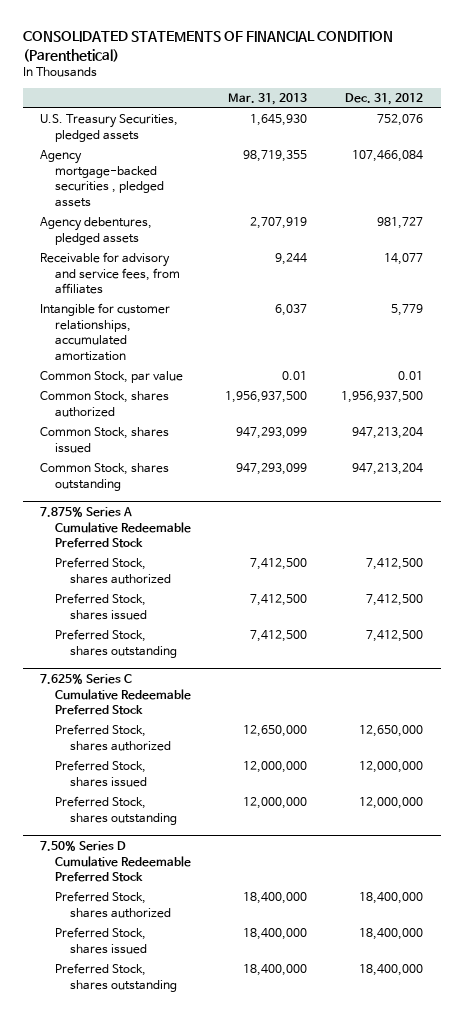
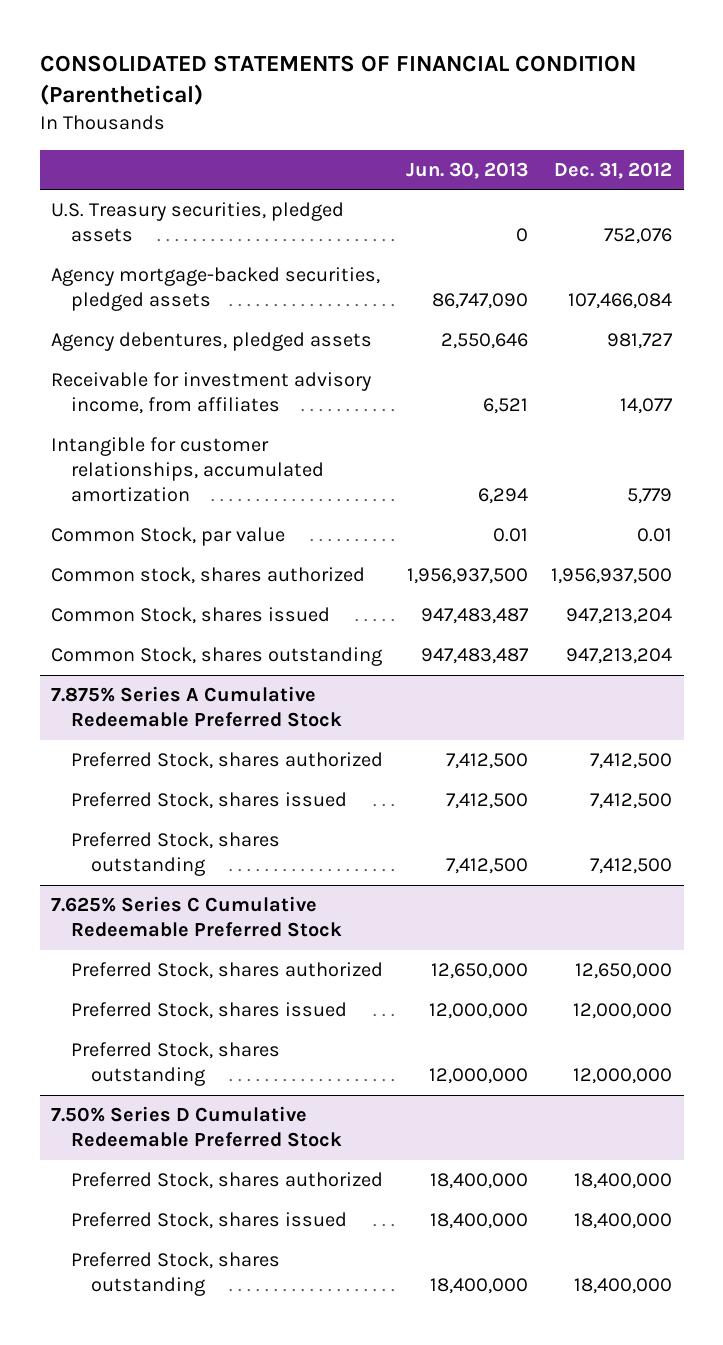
- | Mar. 31, 2013 | Dec. 31, 2012
+ | Jun. 30, 2013 | Dec. 31, 2012
- U.S. Treasury Securities, pledged assets | 1,645,930 | 752,076
- Agency mortgage-backed securities , pledged assets | 98,719,355 | 107,466,084
+ U.S. Treasury securities, pledged assets | 0 | 752,076
+ Agency mortgage-backed securities, pledged assets | 86,747,090 | 107,466,084
- Receivable for advisory and service fees, from affiliates | 9,244 | 14,077
+ Receivable for investment advisory income, from affiliates | 6,521 | 14,077
- Common Stock, shares authorized | 1,956,937,500 | 1,956,937,500
+ Common stock, shares authorized | 1,956,937,500 | 1,956,937,500

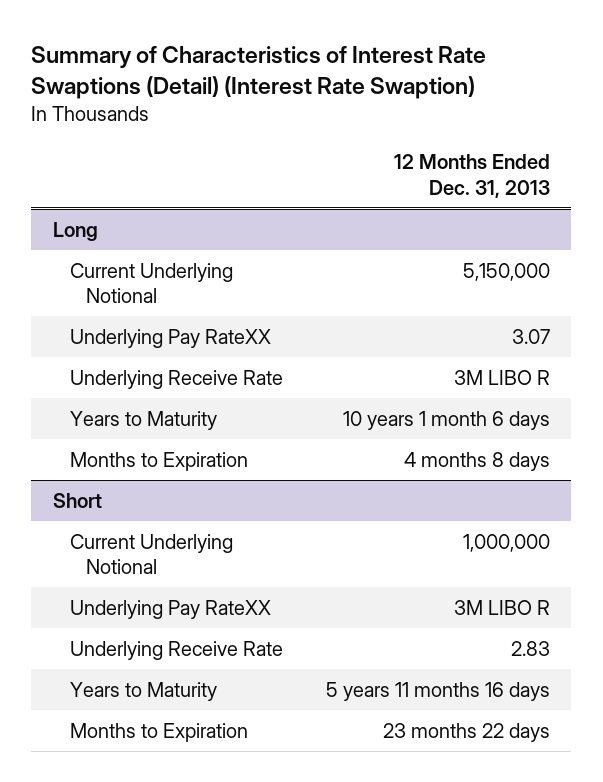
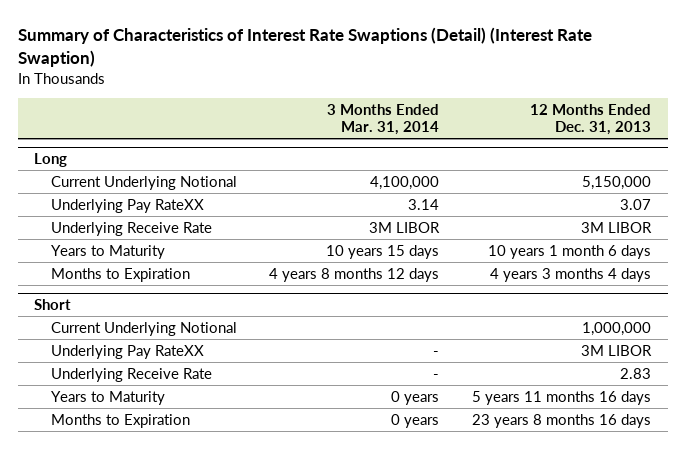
- | 12 Months Ended Dec. 31, 2013
+ | 3 Months Ended Mar. 31, 2014 | 12 Months Ended Dec. 31, 2013
@ Long
- Underlying Receive Rate | 3M LIBO R
+ Underlying Receive Rate | 3M LIBOR | 3M LIBOR
- Months to Expiration | 4 months 8 days
+ Months to Expiration | 4 years 8 months 12 days | 4 years 3 months 4 days
@ Short
- Underlying Pay RateXX | 3M LIBO R
+ Underlying Pay RateXX | - | 3M LIBOR
- Months to Expiration | 23 months 22 days
+ Months to Expiration | 0 years | 23 years 8 months 16 days

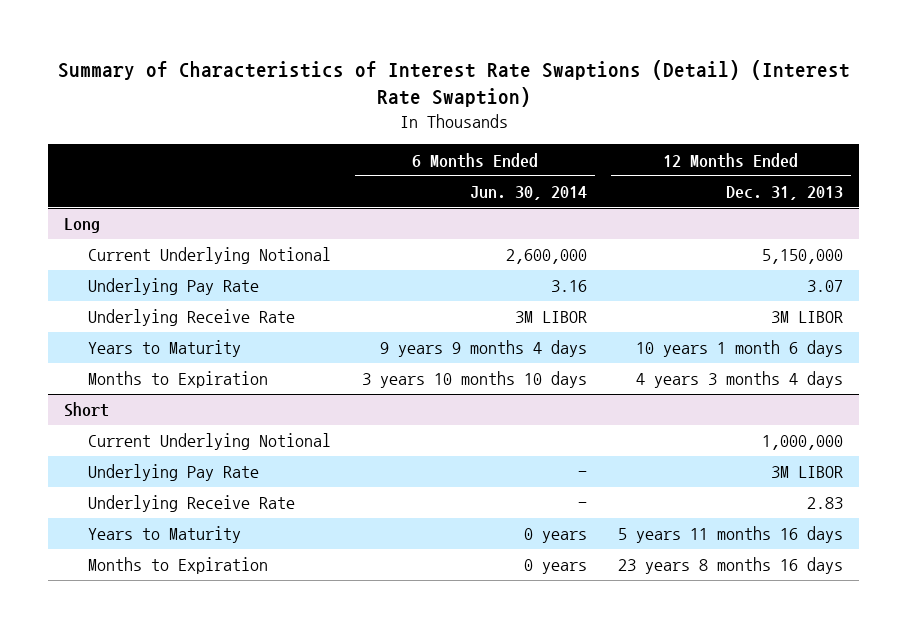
- | 3 Months Ended Mar. 31, 2014 | 12 Months Ended Dec. 31, 2013
+ | 6 Months Ended Jun. 30, 2014 | 12 Months Ended Dec. 31, 2013
@ Long
- Underlying Pay RateXX | 3.14 | 3.07
+ Underlying Pay Rate | 3.16 | 3.07
@ Short
- Underlying Pay RateXX | - | 3M LIBOR
+ Underlying Pay Rate | - | 3M LIBOR

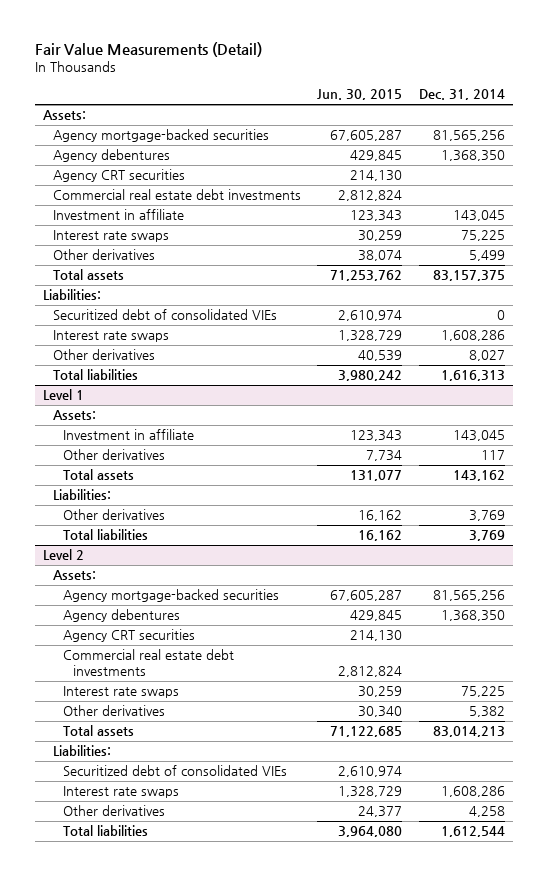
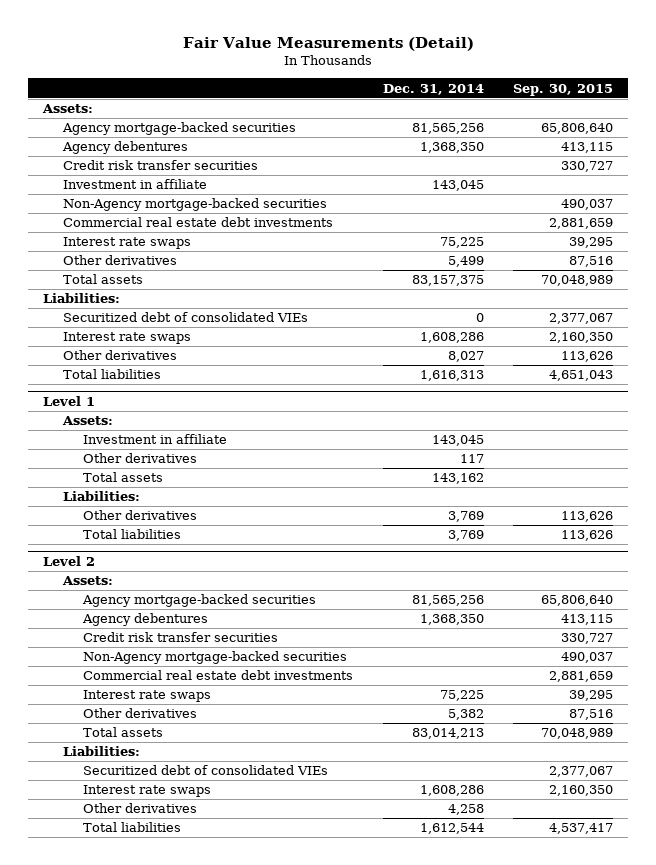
- | Jun. 30, 2015 | Dec. 31, 2014
+ | Dec. 31, 2014 | Sep. 30, 2015
- Agency CRT securities | 214,130 |
+ Credit risk transfer securities | | 330,727
+ Non-Agency mortgage-backed securities | | 490,037
moved down: Commercial real estate debt investments | | 2,881,659
@ Level 2
- Agency CRT securities | 214,130 |
+ Credit risk transfer securities | | 330,727
+ Non-Agency mortgage-backed securities | | 490,037

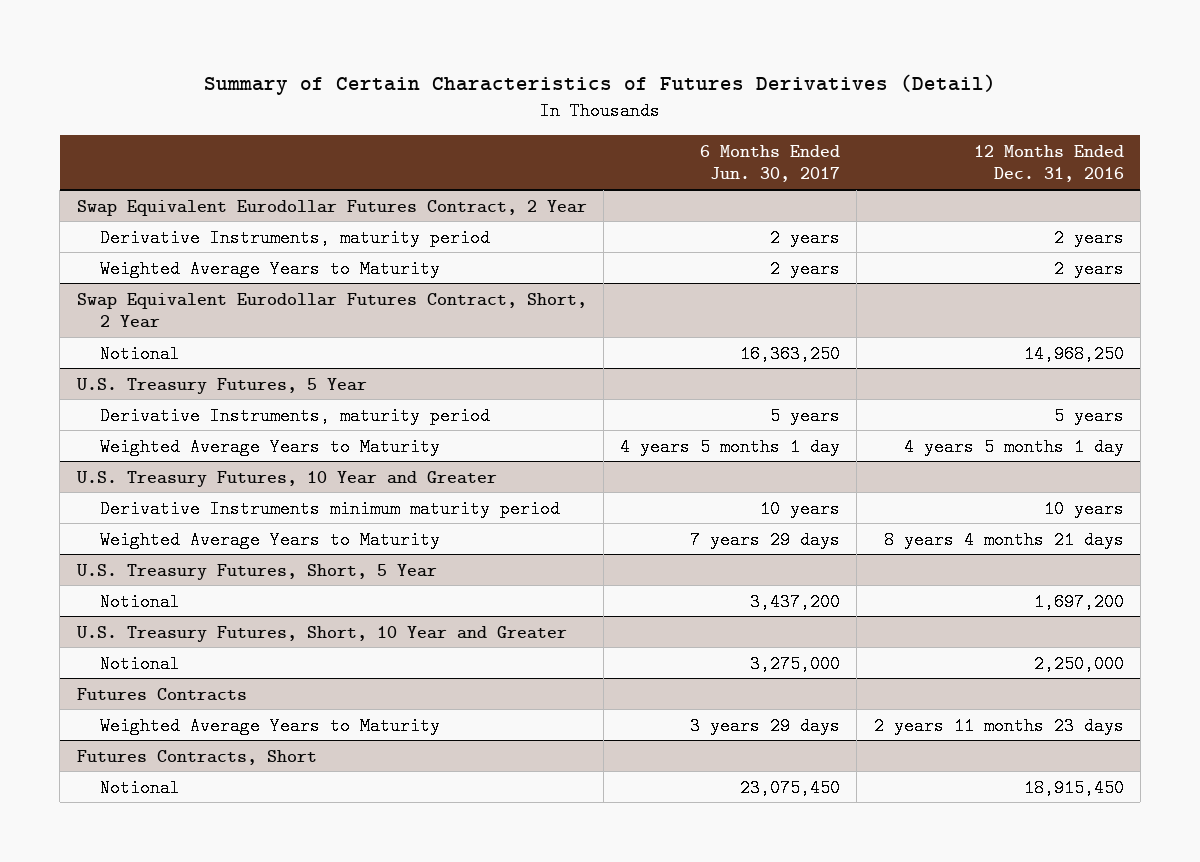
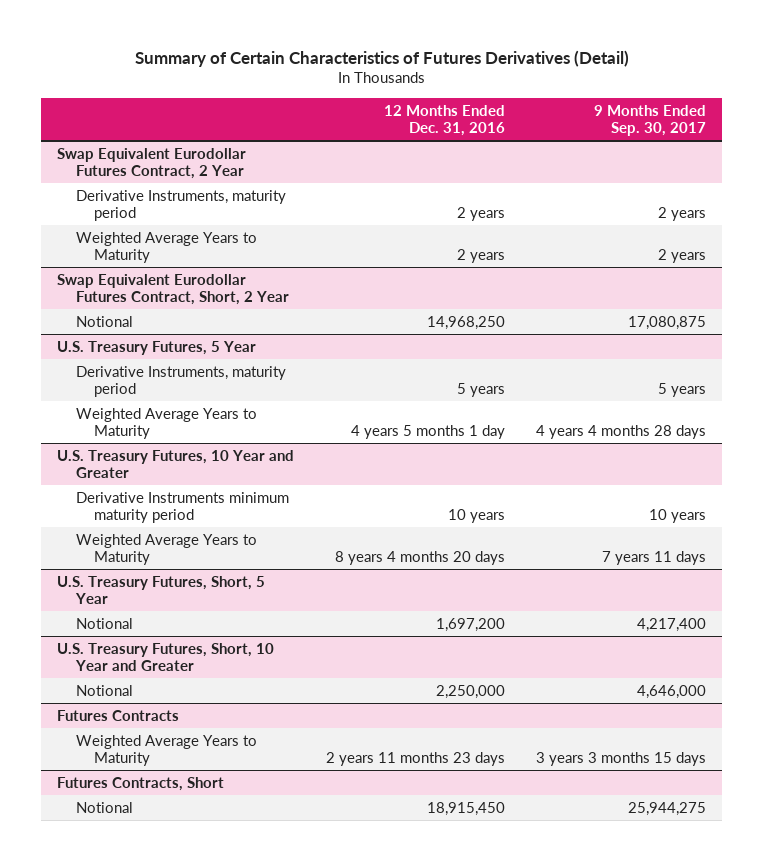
- | 6 Months Ended Jun. 30, 2017 | 12 Months Ended Dec. 31, 2016
+ | 12 Months Ended Dec. 31, 2016 | 9 Months Ended Sep. 30, 2017
@ U.S. Treasury Futures, 10 Year and Greater
- Weighted Average Years to Maturity | 7 years 29 days | 8 years 4 months 21 days
+ Weighted Average Years to Maturity | 8 years 4 months 20 days | 7 years 11 days

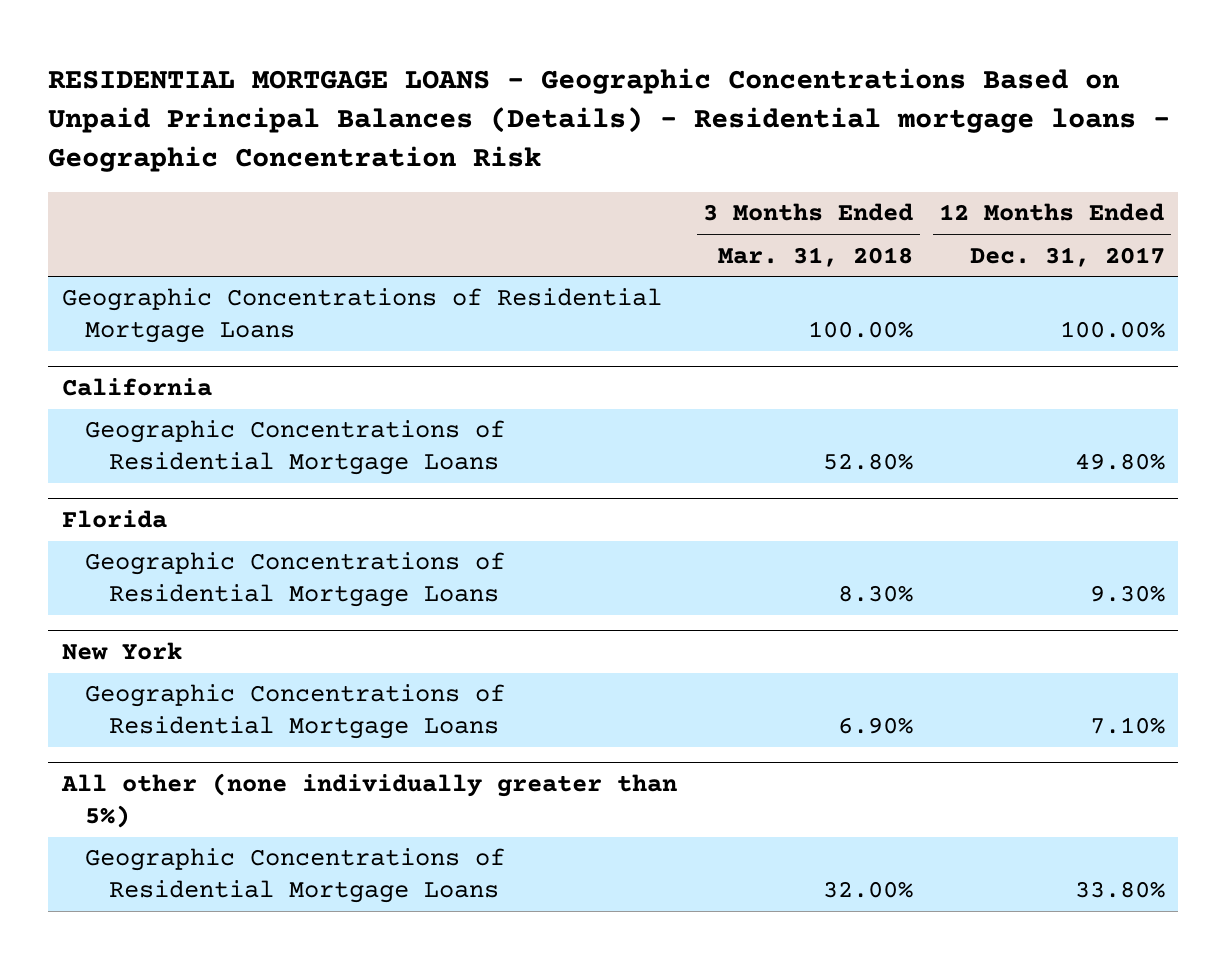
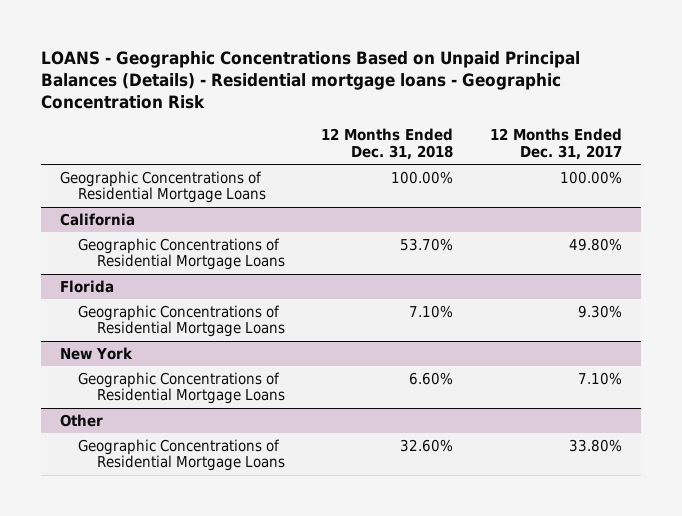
- RESIDENTIAL MORTGAGE LOANS - Geographic Concentrations Based on Unpaid Principal Balances (Details) - Residential mortgage loans - Geographic Concentration Risk
+ LOANS - Geographic Concentrations Based on Unpaid Principal Balances (Details) - Residential mortgage loans - Geographic Concentration Risk
- | 3 Months Ended Mar. 31, 2018 | 12 Months Ended Dec. 31, 2017
+ | 12 Months Ended Dec. 31, 2018 | 12 Months Ended Dec. 31, 2017
- All other (none individually greater than 5%)
+ Other

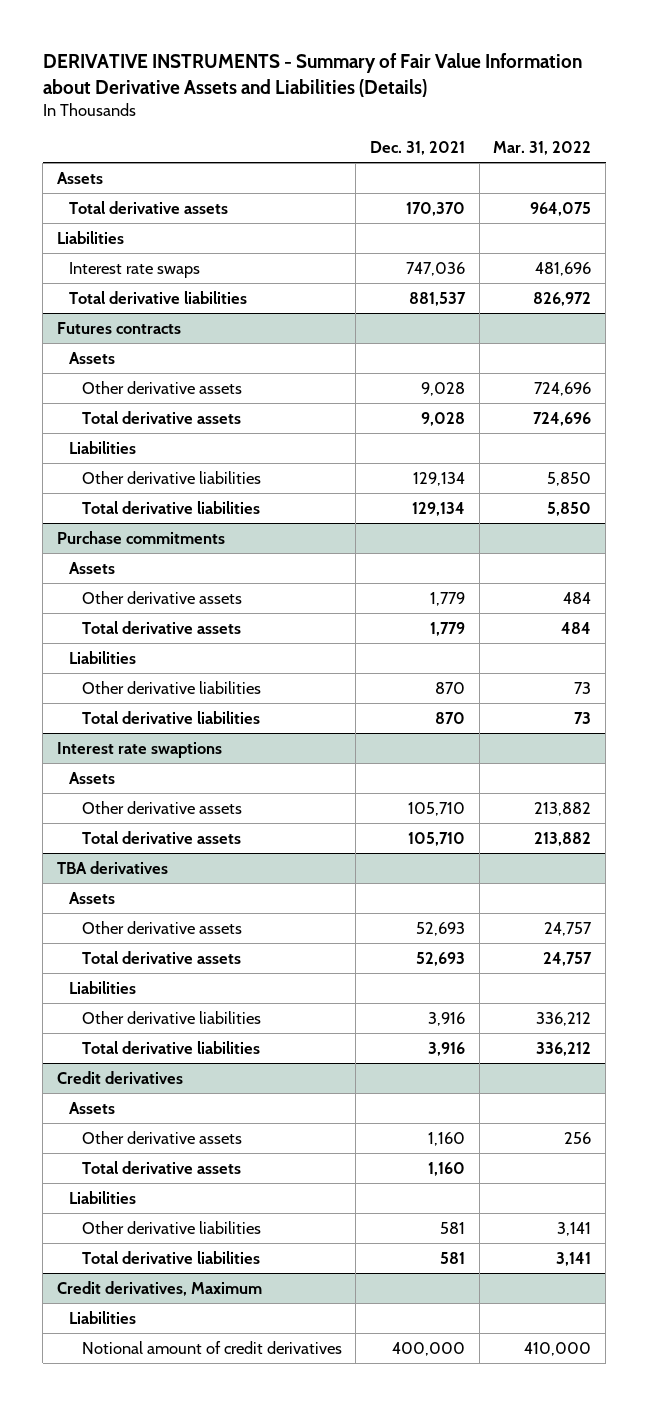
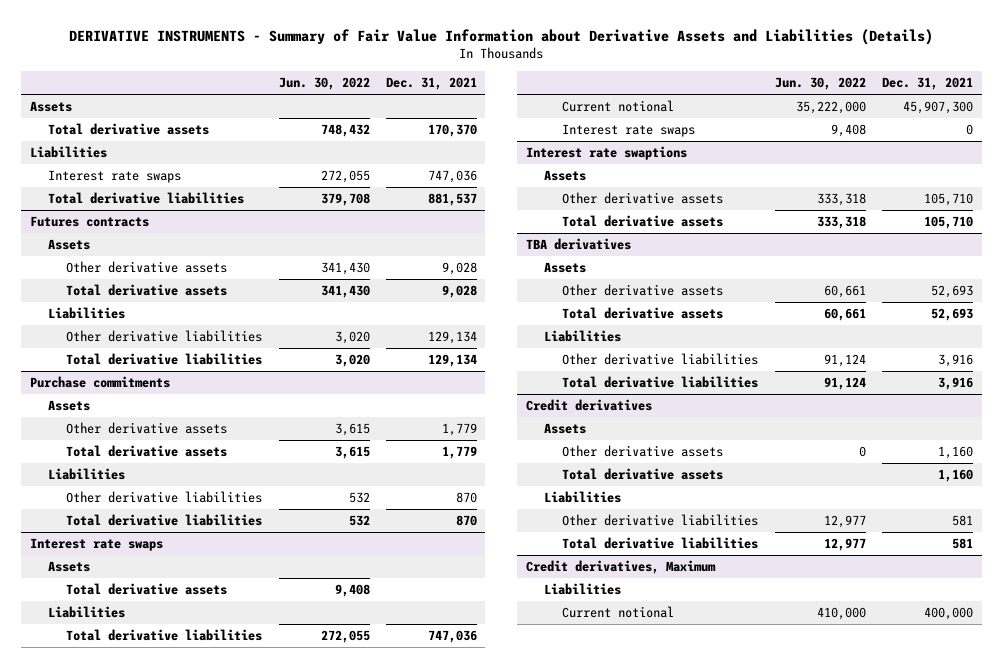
- | Dec. 31, 2021 | Mar. 31, 2022
+ | Jun. 30, 2022 | Dec. 31, 2021
+ Interest rate swaps
+ Assets
+ Total derivative assets | 9,408 |
+ Liabilities
+ Total derivative liabilities | 272,055 | 747,036
+ Current notional | 35,222,000 | 45,907,300
+ Interest rate swaps | 9,408 | 0
@ Credit derivatives, Maximum
- Notional amount of credit derivatives | 400,000 | 410,000
+ Current notional | 410,000 | 400,000

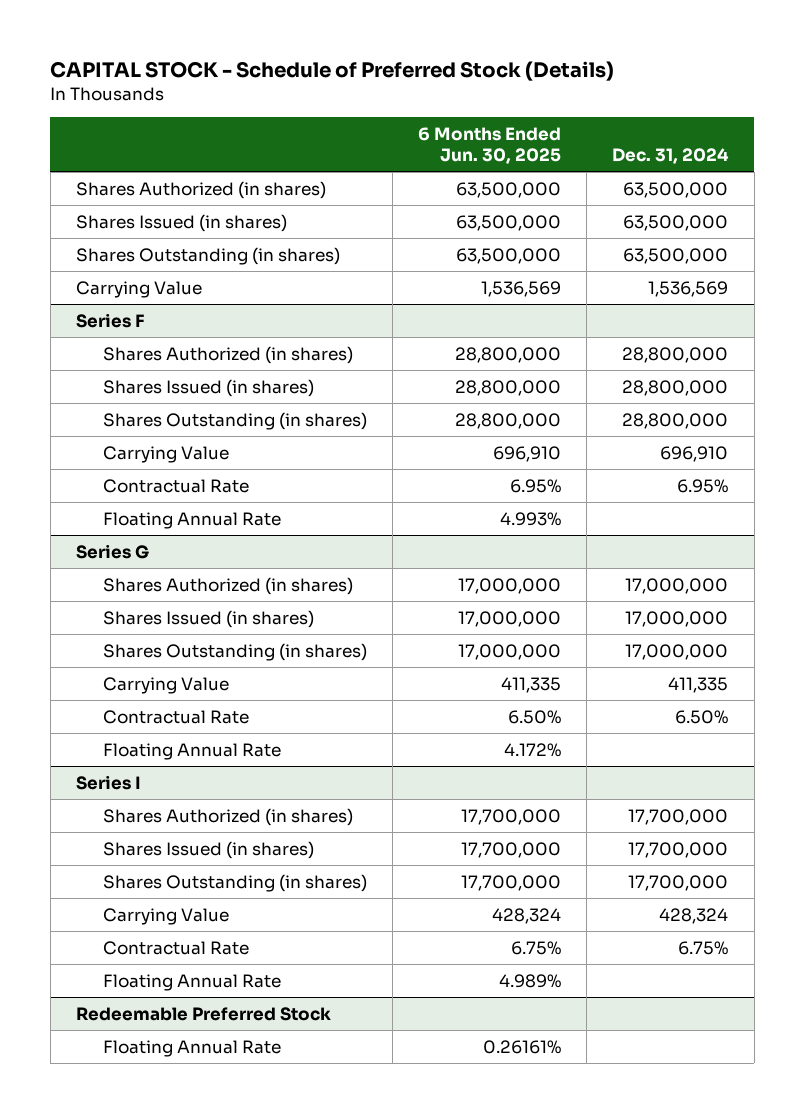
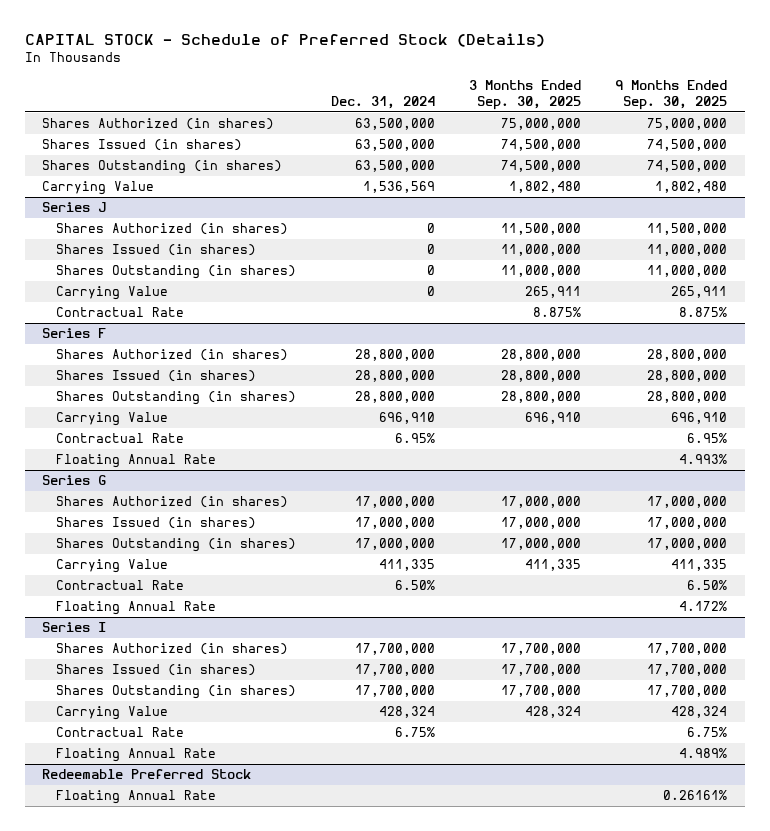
- | 6 Months Ended Jun. 30, 2025 | Dec. 31, 2024
+ | Dec. 31, 2024 | 3 Months Ended Sep. 30, 2025 | 9 Months Ended Sep. 30, 2025
+ Series J
+ Shares Authorized (in shares) | 0 | 11,500,000 | 11,500,000
+ Shares Issued (in shares) | 0 | 11,000,000 | 11,000,000
+ Shares Outstanding (in shares) | 0 | 11,000,000 | 11,000,000
+ Carrying Value | 0 | 265,911 | 265,911
+ Contractual Rate | | 8.875% | 8.875%

